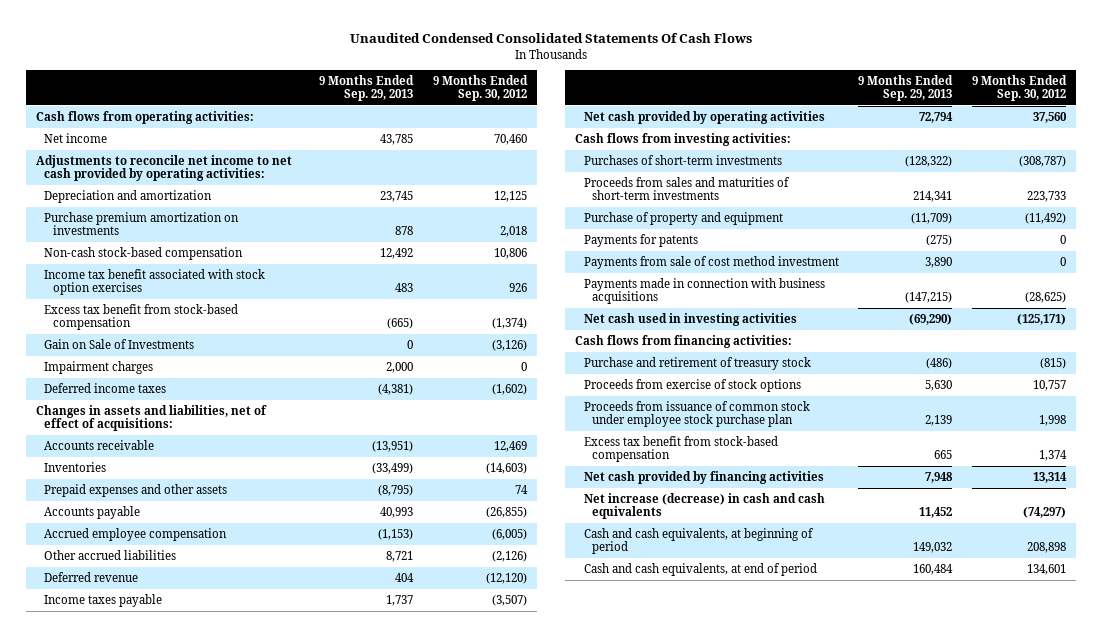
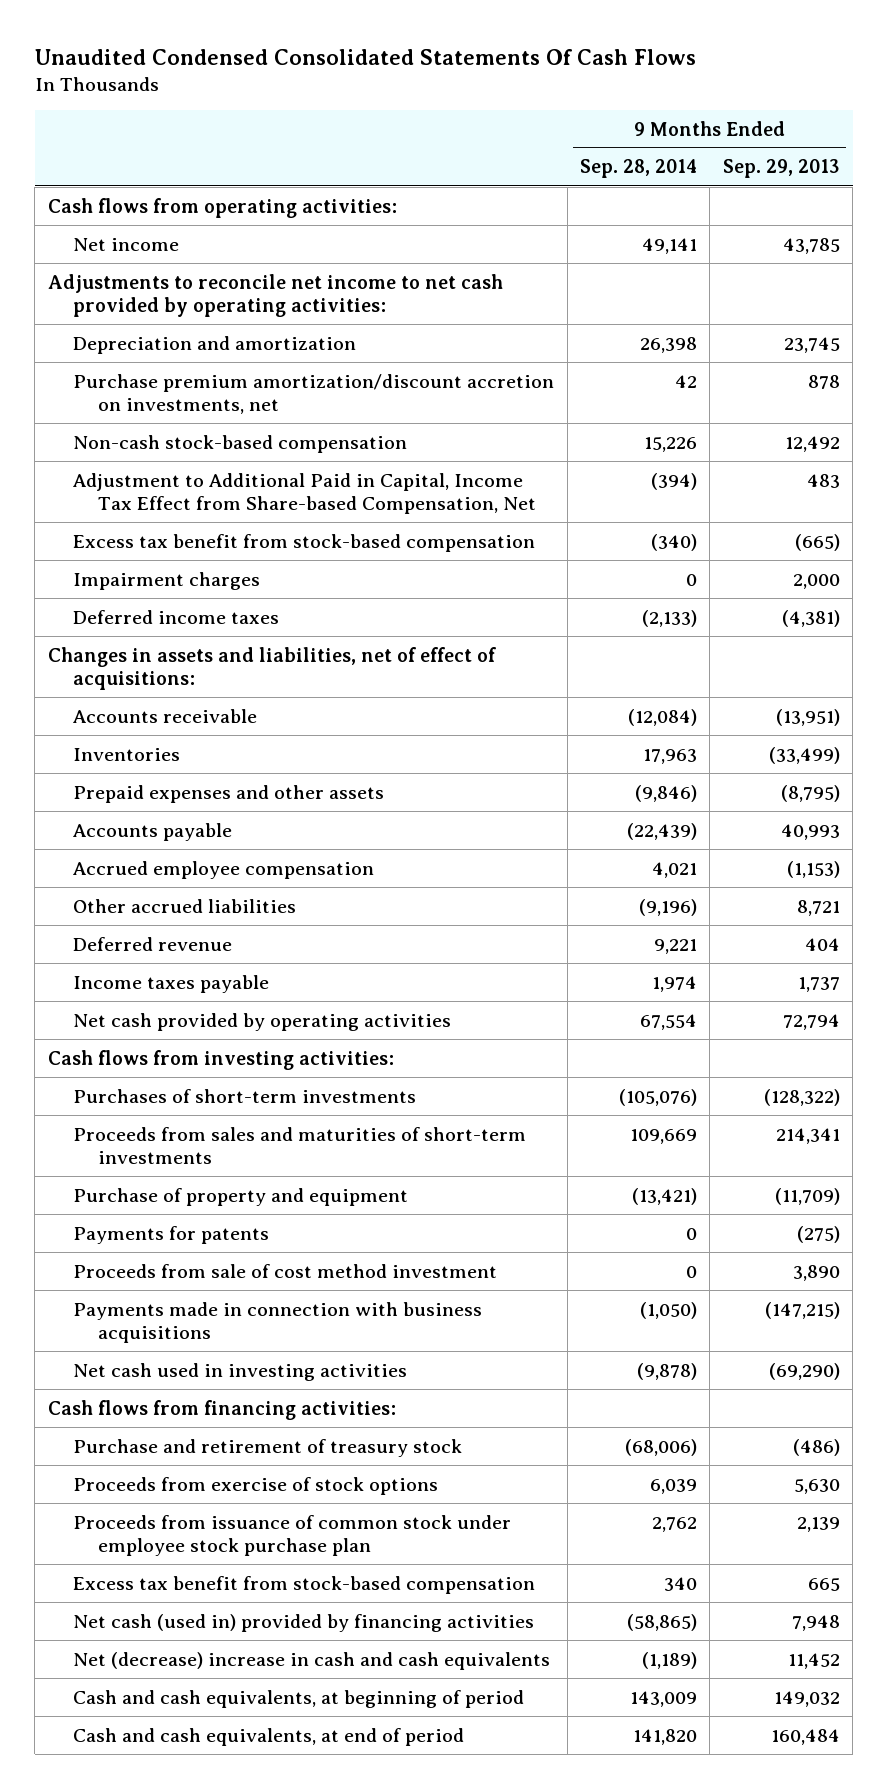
- | 9 Months Ended Sep. 29, 2013 | 9 Months Ended Sep. 30, 2012
+ | 9 Months Ended Sep. 28, 2014 | 9 Months Ended Sep. 29, 2013
- Purchase premium amortization on investments | 878 | 2,018
+ Purchase premium amortization/discount accretion on investments, net | 42 | 878
- Income tax benefit associated with stock option exercises | 483 | 926
+ Adjustment to Additional Paid in Capital, Income Tax Effect from Share-based Compensation, Net | (394) | 483
- Gain on Sale of Investments | 0 | (3,126)
- Payments from sale of cost method investment | 3,890 | 0
+ Proceeds from sale of cost method investment | 0 | 3,890
- Net cash provided by financing activities | 7,948 | 13,314
- Net increase (decrease) in cash and cash equivalents | 11,452 | (74,297)
+ Net cash (used in) provided by financing activities | (58,865) | 7,948
+ Net (decrease) increase in cash and cash equivalents | (1,189) | 11,452

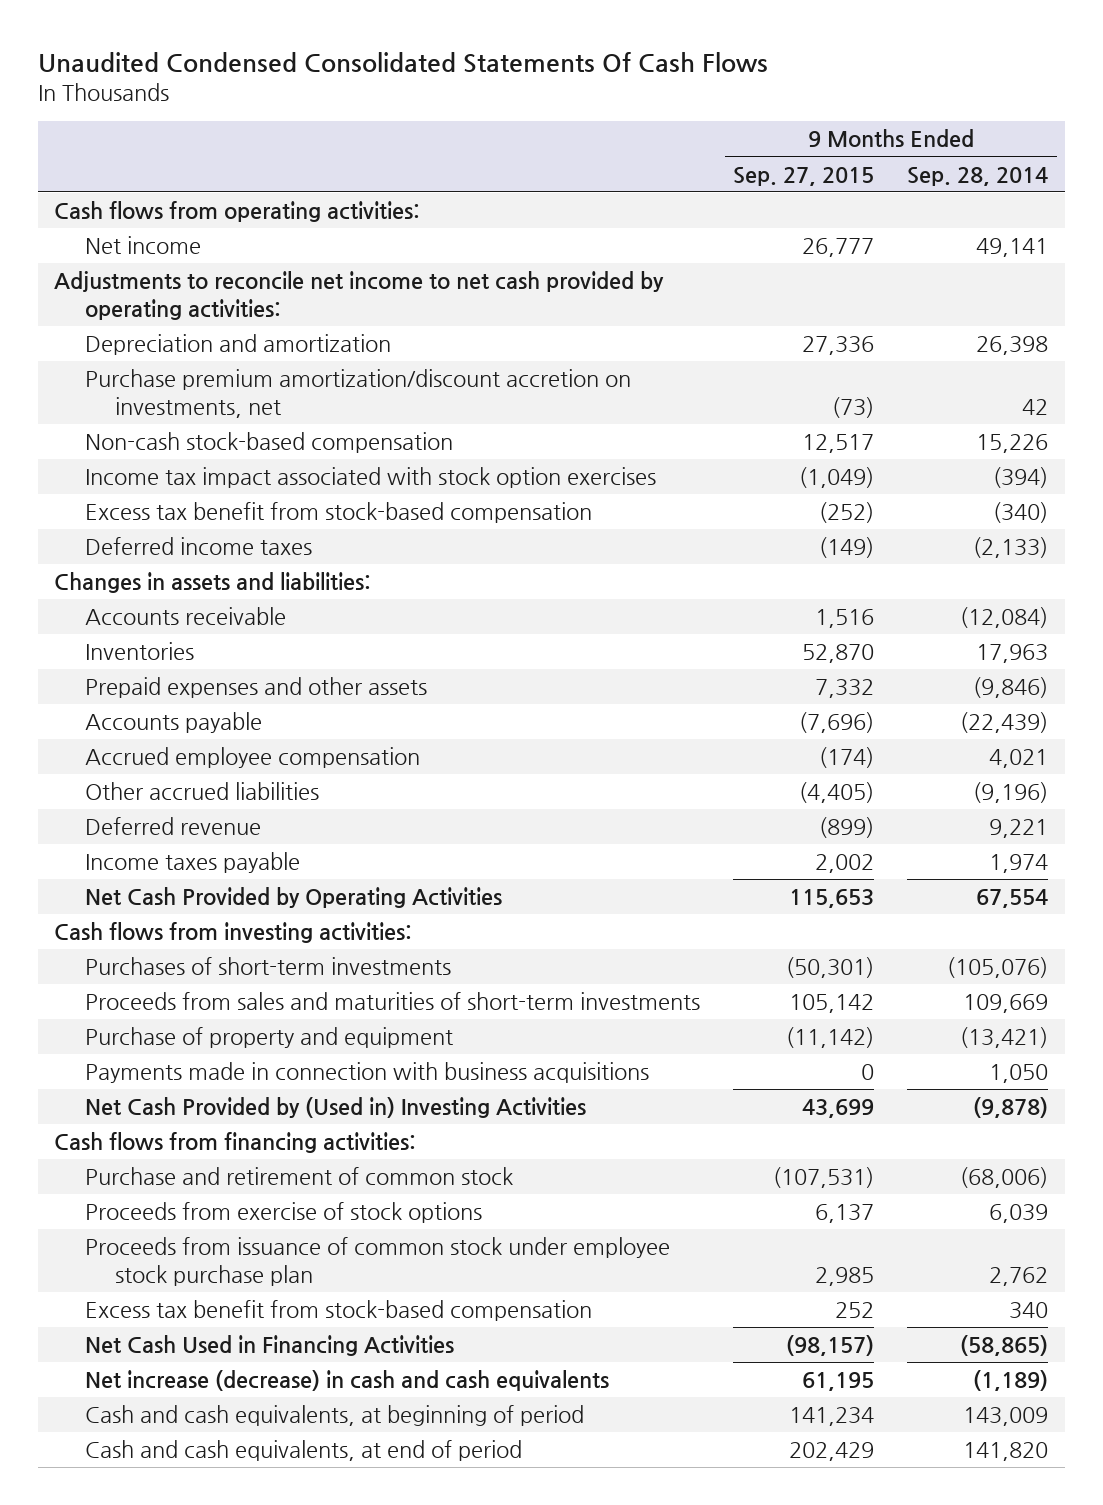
- | 9 Months Ended Sep. 28, 2014 | 9 Months Ended Sep. 29, 2013
+ | 9 Months Ended Sep. 27, 2015 | 9 Months Ended Sep. 28, 2014
- Adjustment to Additional Paid in Capital, Income Tax Effect from Share-based Compensation, Net | (394) | 483
+ Income tax impact associated with stock option exercises | (1,049) | (394)
- Impairment charges | 0 | 2,000
- Changes in assets and liabilities, net of effect of acquisitions:
+ Changes in assets and liabilities:
- Net cash provided by operating activities | 67,554 | 72,794
+ Net Cash Provided by Operating Activities | 115,653 | 67,554
- Payments for patents | 0 | (275)
- Proceeds from sale of cost method investment | 0 | 3,890
- Payments made in connection with business acquisitions | (1,050) | (147,215)
- Net cash used in investing activities | (9,878) | (69,290)
+ Payments made in connection with business acquisitions | 0 | 1,050
+ Net Cash Provided by (Used in) Investing Activities | 43,699 | (9,878)
- Purchase and retirement of treasury stock | (68,006) | (486)
+ Purchase and retirement of common stock | (107,531) | (68,006)
- Net cash (used in) provided by financing activities | (58,865) | 7,948
- Net (decrease) increase in cash and cash equivalents | (1,189) | 11,452
+ Net Cash Used in Financing Activities | (98,157) | (58,865)
+ Net increase (decrease) in cash and cash equivalents | 61,195 | (1,189)

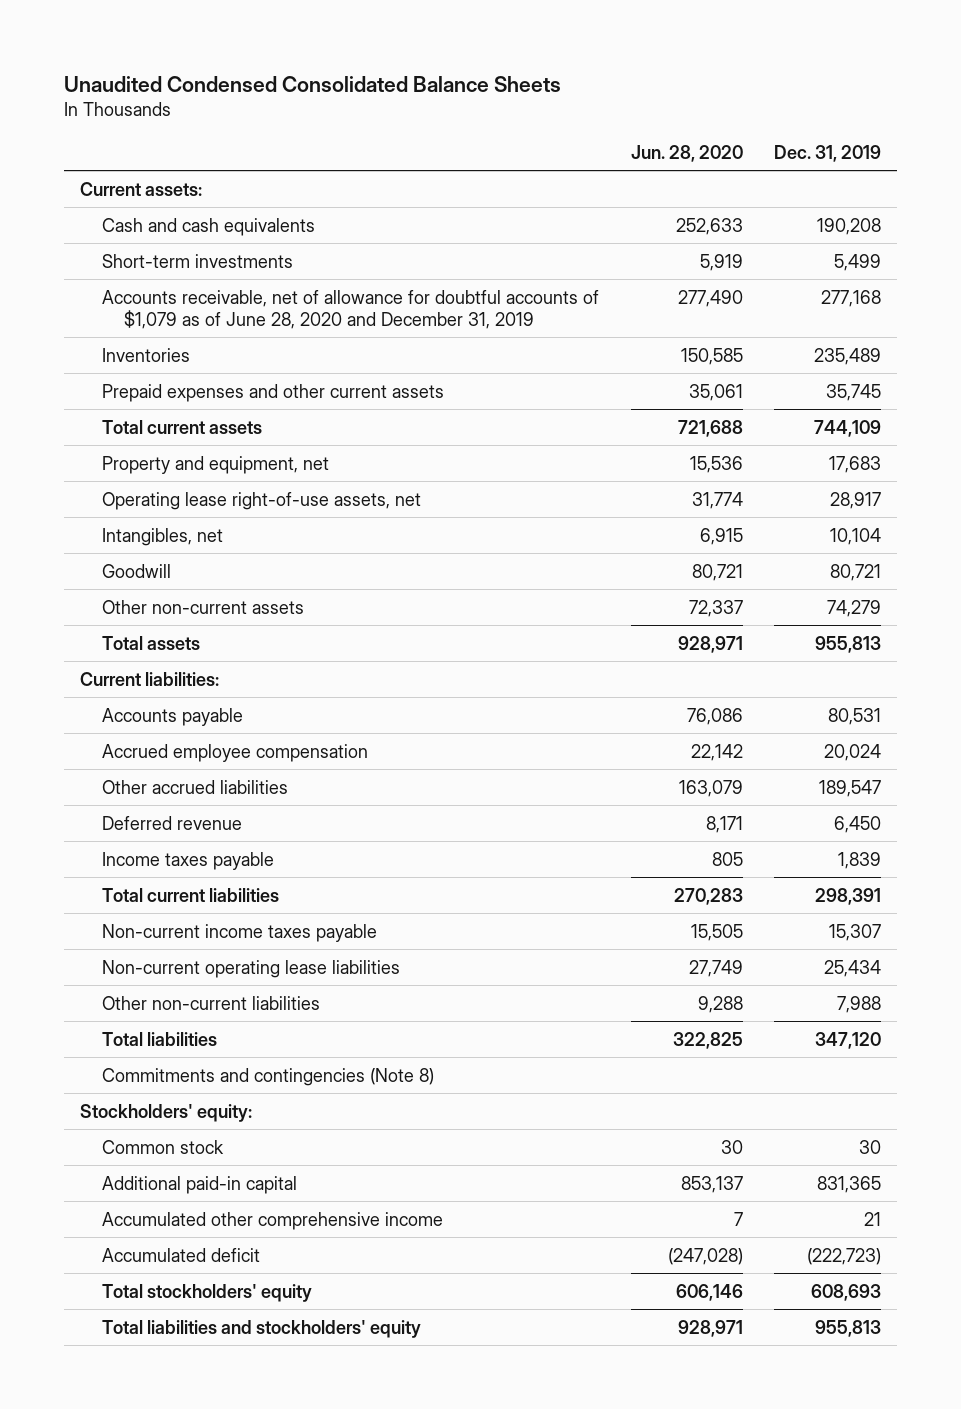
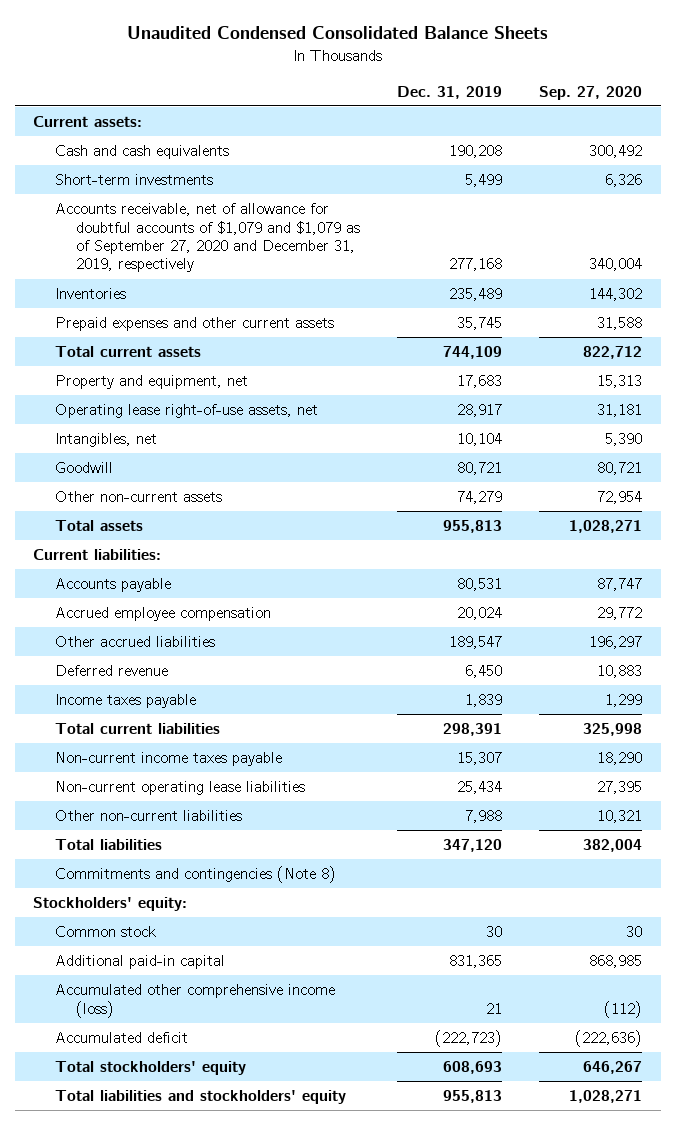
- | Jun. 28, 2020 | Dec. 31, 2019
+ | Dec. 31, 2019 | Sep. 27, 2020
- Accounts receivable, net of allowance for doubtful accounts of $1,079 as of June 28, 2020 and December 31, 2019 | 277,490 | 277,168
+ Accounts receivable, net of allowance for doubtful accounts of $1,079 and $1,079 as of September 27, 2020 and December 31, 2019, respectively | 277,168 | 340,004
- Accumulated other comprehensive income | 7 | 21
+ Accumulated other comprehensive income (loss) | 21 | (112)

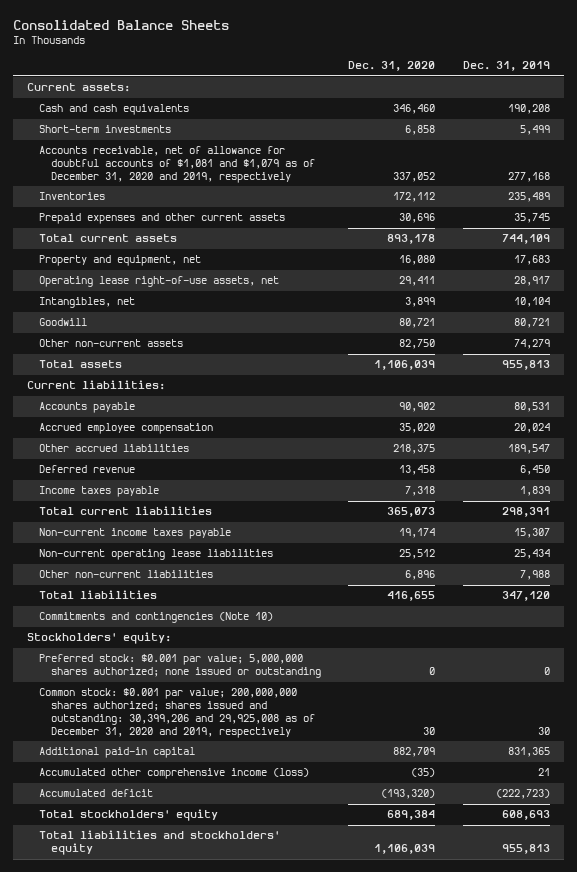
- Unaudited Condensed Consolidated Balance Sheets
+ Consolidated Balance Sheets
- | Dec. 31, 2019 | Sep. 27, 2020
+ | Dec. 31, 2020 | Dec. 31, 2019
- Accounts receivable, net of allowance for doubtful accounts of $1,079 and $1,079 as of September 27, 2020 and December 31, 2019, respectively | 277,168 | 340,004
+ Accounts receivable, net of allowance for doubtful accounts of $1,081 and $1,079 as of December 31, 2020 and 2019, respectively | 337,052 | 277,168
- Commitments and contingencies (Note 8)
+ Commitments and contingencies (Note 10)
- Common stock | 30 | 30
+ Preferred stock: $0.001 par value; 5,000,000 shares authorized; none issued or outstanding | 0 | 0
+ Common stock: $0.001 par value; 200,000,000 shares authorized; shares issued and outstanding: 30,399,206 and 29,925,008 as of December 31, 2020 and 2019, respectively | 30 | 30

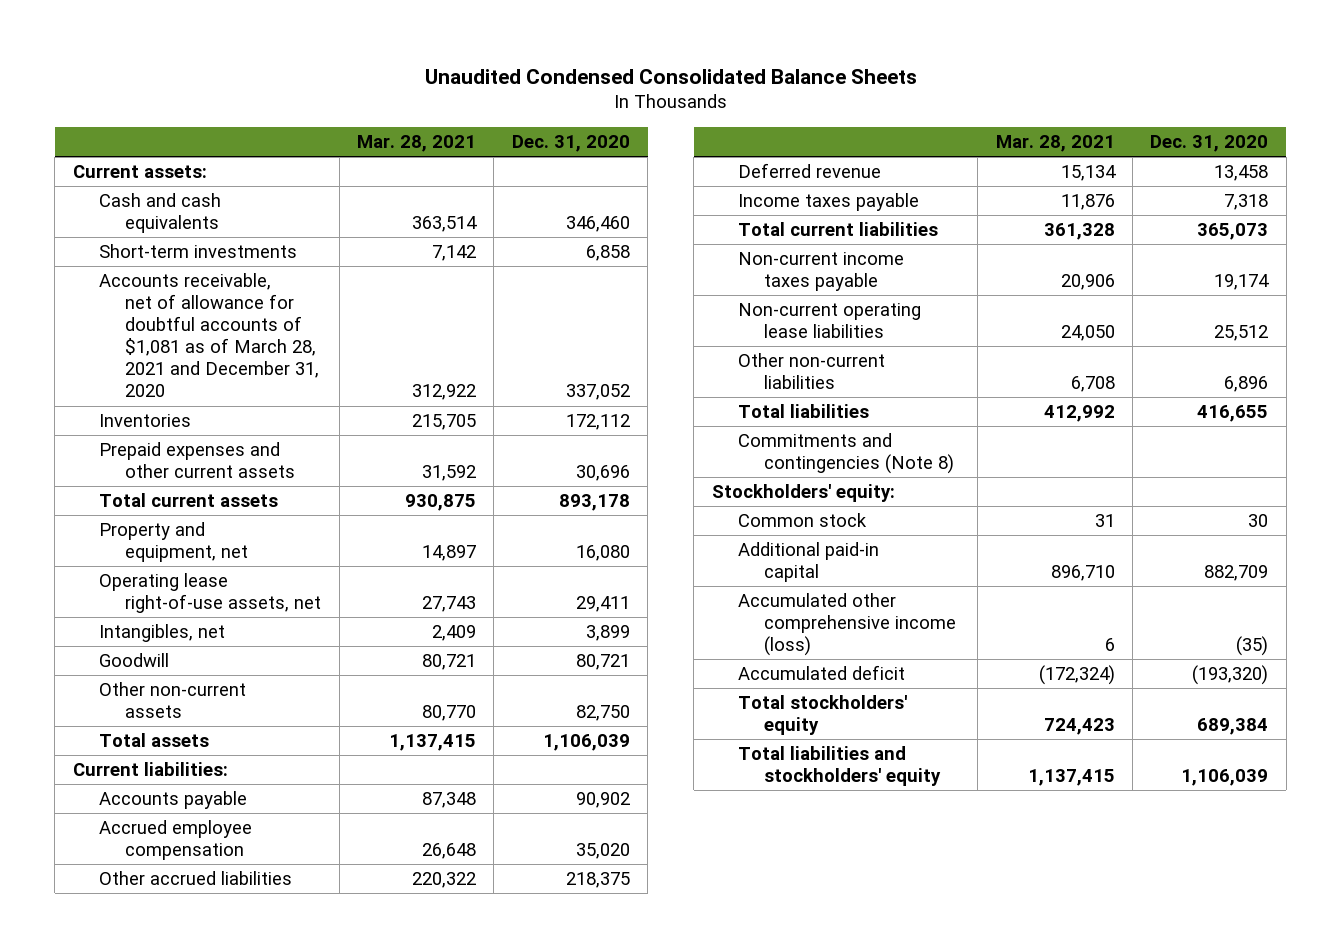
- Consolidated Balance Sheets
+ Unaudited Condensed Consolidated Balance Sheets
- | Dec. 31, 2020 | Dec. 31, 2019
+ | Mar. 28, 2021 | Dec. 31, 2020
- Accounts receivable, net of allowance for doubtful accounts of $1,081 and $1,079 as of December 31, 2020 and 2019, respectively | 337,052 | 277,168
+ Accounts receivable, net of allowance for doubtful accounts of $1,081 as of March 28, 2021 and December 31, 2020 | 312,922 | 337,052
- Commitments and contingencies (Note 10)
+ Commitments and contingencies (Note 8)
- Preferred stock: $0.001 par value; 5,000,000 shares authorized; none issued or outstanding | 0 | 0
- Common stock: $0.001 par value; 200,000,000 shares authorized; shares issued and outstanding: 30,399,206 and 29,925,008 as of December 31, 2020 and 2019, respectively | 30 | 30
+ Common stock | 31 | 30

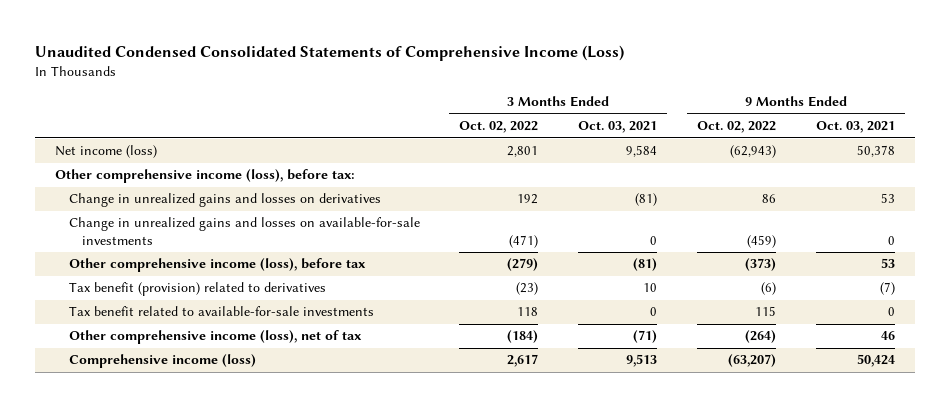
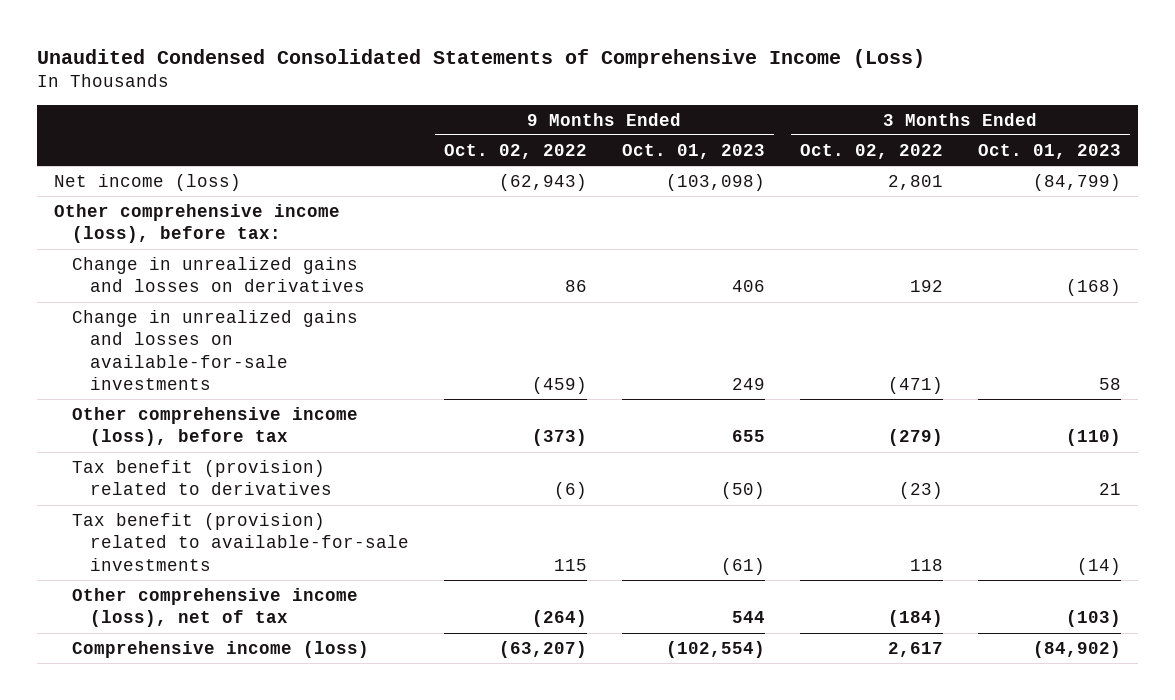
- | 3 Months Ended Oct. 02, 2022 | 3 Months Ended Oct. 03, 2021 | 9 Months Ended Oct. 02, 2022 | 9 Months Ended Oct. 03, 2021
+ | 9 Months Ended Oct. 02, 2022 | 9 Months Ended Oct. 01, 2023 | 3 Months Ended Oct. 02, 2022 | 3 Months Ended Oct. 01, 2023
- Tax benefit related to available-for-sale investments | 118 | 0 | 115 | 0
+ Tax benefit (provision) related to available-for-sale investments | 115 | (61) | 118 | (14)

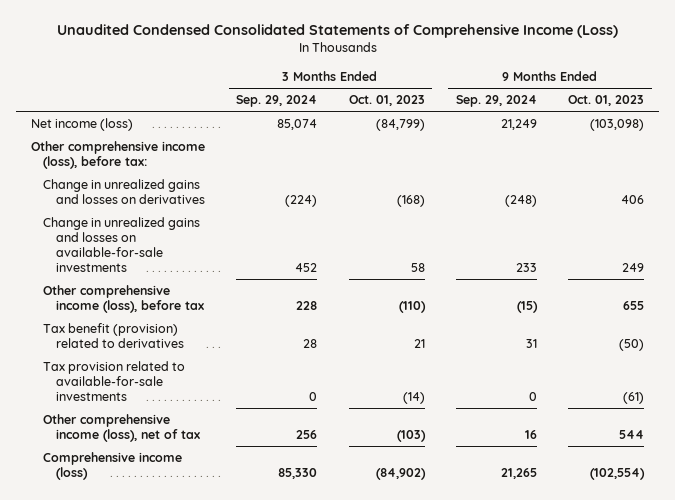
- | 9 Months Ended Oct. 02, 2022 | 9 Months Ended Oct. 01, 2023 | 3 Months Ended Oct. 02, 2022 | 3 Months Ended Oct. 01, 2023
+ | 3 Months Ended Sep. 29, 2024 | 3 Months Ended Oct. 01, 2023 | 9 Months Ended Sep. 29, 2024 | 9 Months Ended Oct. 01, 2023
- Tax benefit (provision) related to available-for-sale investments | 115 | (61) | 118 | (14)
+ Tax provision related to available-for-sale investments | 0 | (14) | 0 | (61)

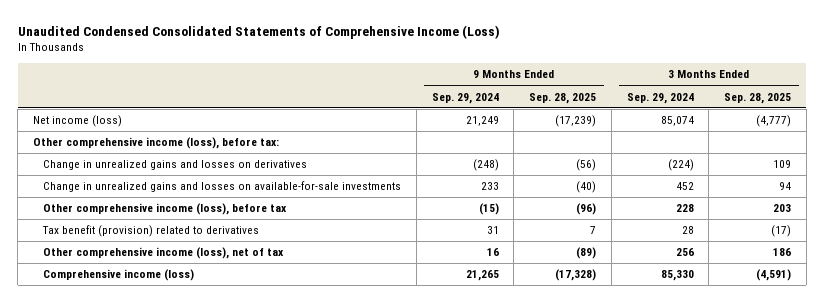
- | 3 Months Ended Sep. 29, 2024 | 3 Months Ended Oct. 01, 2023 | 9 Months Ended Sep. 29, 2024 | 9 Months Ended Oct. 01, 2023
+ | 9 Months Ended Sep. 29, 2024 | 9 Months Ended Sep. 28, 2025 | 3 Months Ended Sep. 29, 2024 | 3 Months Ended Sep. 28, 2025
- Tax provision related to available-for-sale investments | 0 | (14) | 0 | (61)

